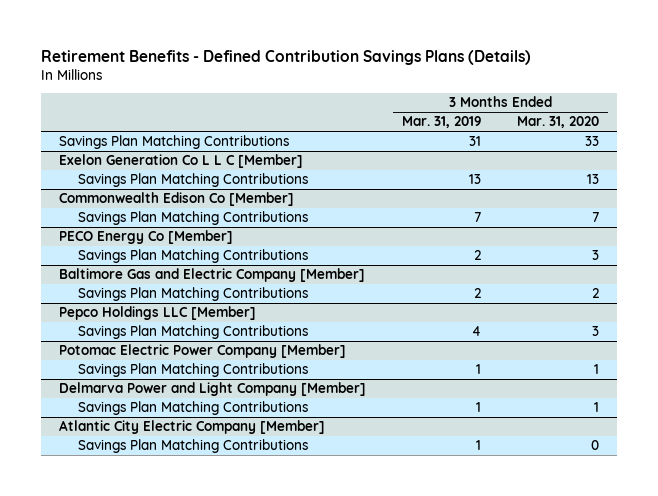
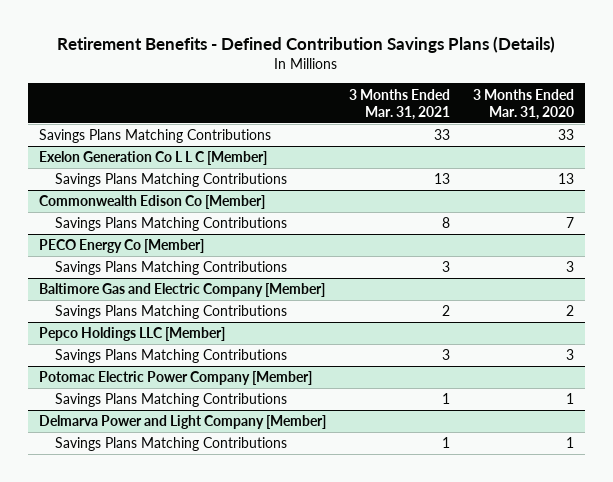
- | 3 Months Ended Mar. 31, 2019 | 3 Months Ended Mar. 31, 2020
+ | 3 Months Ended Mar. 31, 2021 | 3 Months Ended Mar. 31, 2020
- Savings Plan Matching Contributions | 31 | 33
+ Savings Plans Matching Contributions | 33 | 33
@ Exelon Generation Co L L C [Member]
- Savings Plan Matching Contributions | 13 | 13
+ Savings Plans Matching Contributions | 13 | 13
@ Commonwealth Edison Co [Member]
- Savings Plan Matching Contributions | 7 | 7
+ Savings Plans Matching Contributions | 8 | 7
@ PECO Energy Co [Member]
- Savings Plan Matching Contributions | 2 | 3
+ Savings Plans Matching Contributions | 3 | 3
@ Baltimore Gas and Electric Company [Member]
- Savings Plan Matching Contributions | 2 | 2
+ Savings Plans Matching Contributions | 2 | 2
@ Pepco Holdings LLC [Member]
- Savings Plan Matching Contributions | 4 | 3
+ Savings Plans Matching Contributions | 3 | 3
@ Potomac Electric Power Company [Member]
- Savings Plan Matching Contributions | 1 | 1
+ Savings Plans Matching Contributions | 1 | 1
@ Delmarva Power and Light Company [Member]
- Savings Plan Matching Contributions | 1 | 1
- Atlantic City Electric Company [Member]
- Savings Plan Matching Contributions | 1 | 0
@ Delmarva Power and Light Company [Member]
+ Savings Plans Matching Contributions | 1 | 1

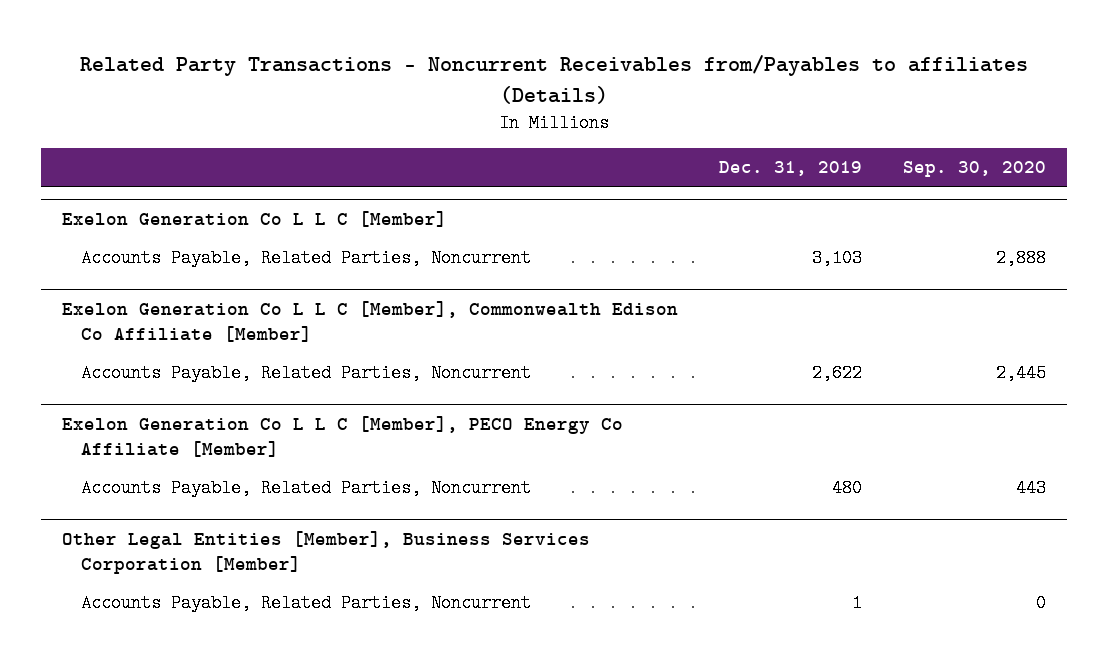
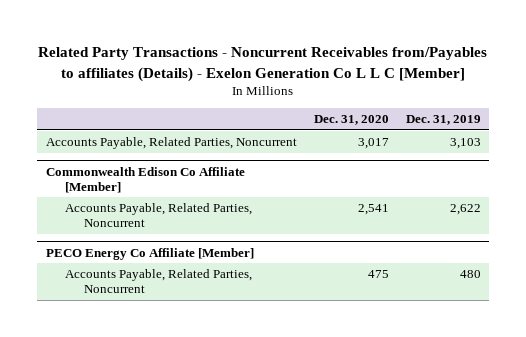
- Related Party Transactions - Noncurrent Receivables from/Payables to affiliates (Details)
+ Related Party Transactions - Noncurrent Receivables from/Payables to affiliates (Details) - Exelon Generation Co L L C [Member]
- | Dec. 31, 2019 | Sep. 30, 2020
+ | Dec. 31, 2020 | Dec. 31, 2019
- Exelon Generation Co L L C [Member]
- Exelon Generation Co L L C [Member], Commonwealth Edison Co Affiliate [Member]
+ Commonwealth Edison Co Affiliate [Member]
- Exelon Generation Co L L C [Member], PECO Energy Co Affiliate [Member]
+ PECO Energy Co Affiliate [Member]
- Other Legal Entities [Member], Business Services Corporation [Member]
- Accounts Payable, Related Parties, Noncurrent | 1 | 0

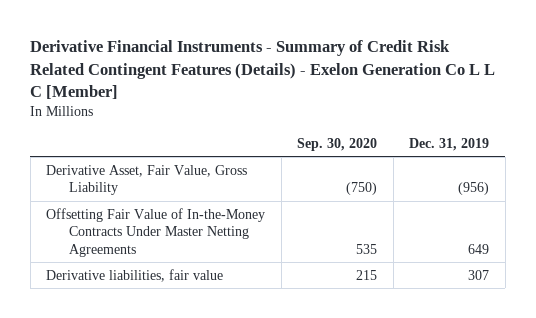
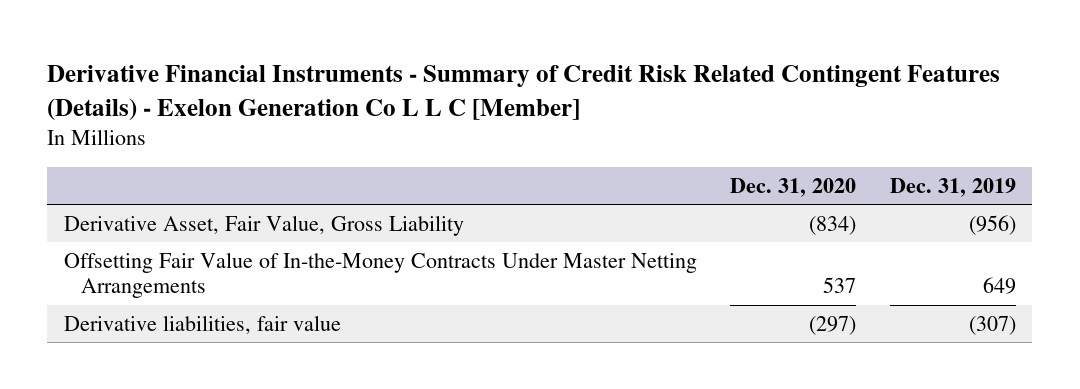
- | Sep. 30, 2020 | Dec. 31, 2019
+ | Dec. 31, 2020 | Dec. 31, 2019
- Offsetting Fair Value of In-the-Money Contracts Under Master Netting Agreements | 535 | 649
- Derivative liabilities, fair value | 215 | 307
+ Offsetting Fair Value of In-the-Money Contracts Under Master Netting Arrangements | 537 | 649
+ Derivative liabilities, fair value | (297) | (307)

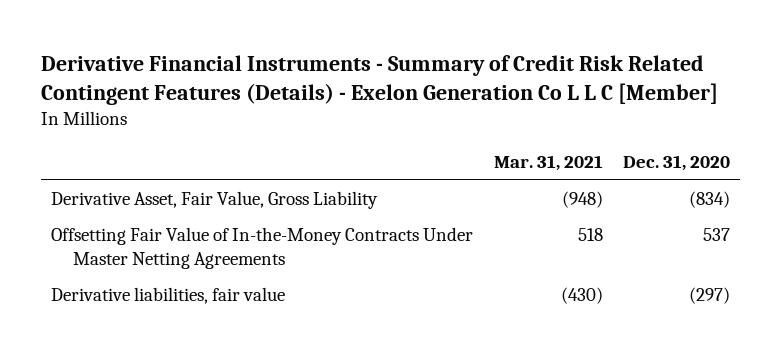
- | Dec. 31, 2020 | Dec. 31, 2019
+ | Mar. 31, 2021 | Dec. 31, 2020
- Offsetting Fair Value of In-the-Money Contracts Under Master Netting Arrangements | 537 | 649
+ Offsetting Fair Value of In-the-Money Contracts Under Master Netting Agreements | 518 | 537

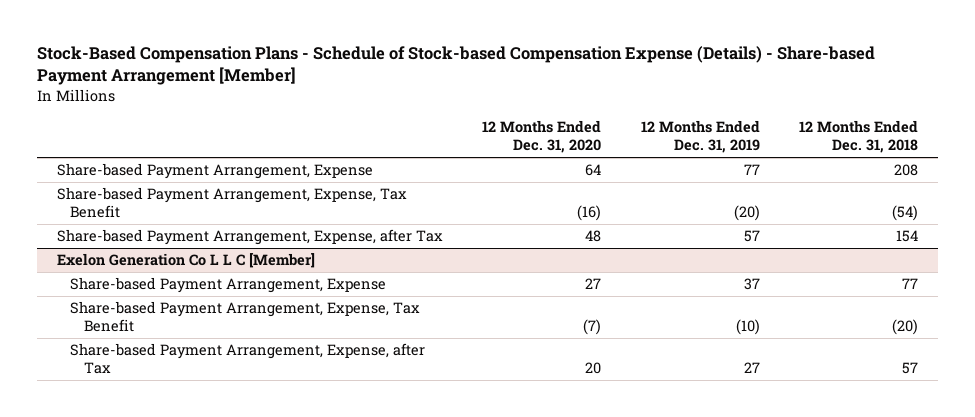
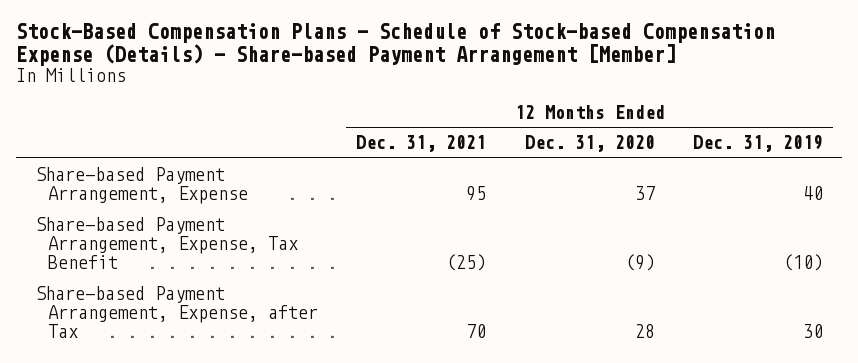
- | 12 Months Ended Dec. 31, 2020 | 12 Months Ended Dec. 31, 2019 | 12 Months Ended Dec. 31, 2018
+ | 12 Months Ended Dec. 31, 2021 | 12 Months Ended Dec. 31, 2020 | 12 Months Ended Dec. 31, 2019
- Share-based Payment Arrangement, Expense | 64 | 77 | 208
- Share-based Payment Arrangement, Expense, Tax Benefit | (16) | (20) | (54)
- Share-based Payment Arrangement, Expense, after Tax | 48 | 57 | 154
- Exelon Generation Co L L C [Member]
- Share-based Payment Arrangement, Expense | 27 | 37 | 77
- Share-based Payment Arrangement, Expense, Tax Benefit | (7) | (10) | (20)
- Share-based Payment Arrangement, Expense, after Tax | 20 | 27 | 57
+ Share-based Payment Arrangement, Expense | 95 | 37 | 40
+ Share-based Payment Arrangement, Expense, Tax Benefit | (25) | (9) | (10)
+ Share-based Payment Arrangement, Expense, after Tax | 70 | 28 | 30

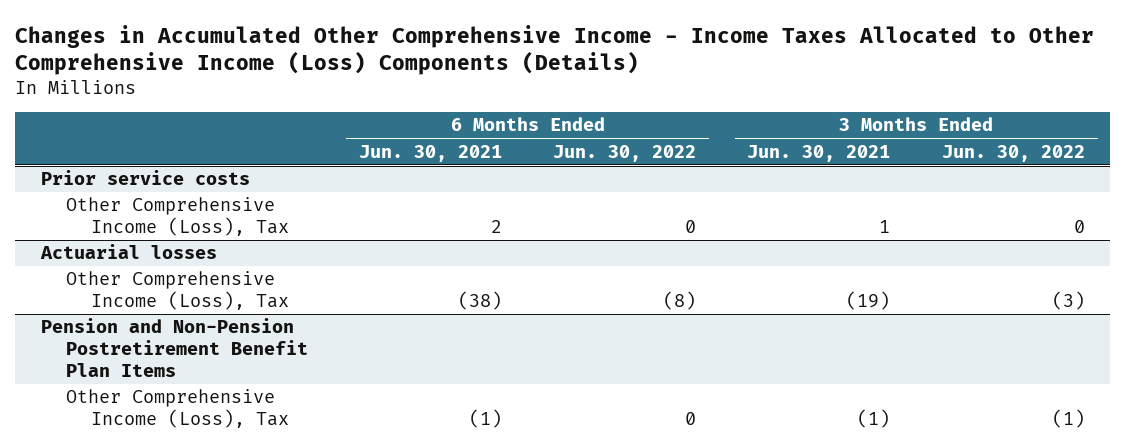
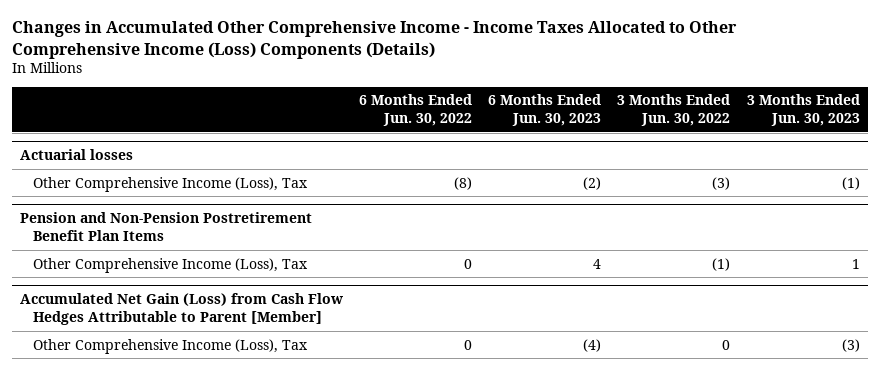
- | 6 Months Ended Jun. 30, 2021 | 6 Months Ended Jun. 30, 2022 | 3 Months Ended Jun. 30, 2021 | 3 Months Ended Jun. 30, 2022
+ | 6 Months Ended Jun. 30, 2022 | 6 Months Ended Jun. 30, 2023 | 3 Months Ended Jun. 30, 2022 | 3 Months Ended Jun. 30, 2023
- Prior service costs
- Other Comprehensive Income (Loss), Tax | 2 | 0 | 1 | 0
+ Accumulated Net Gain (Loss) from Cash Flow Hedges Attributable to Parent [Member]
+ Other Comprehensive Income (Loss), Tax | 0 | (4) | 0 | (3)

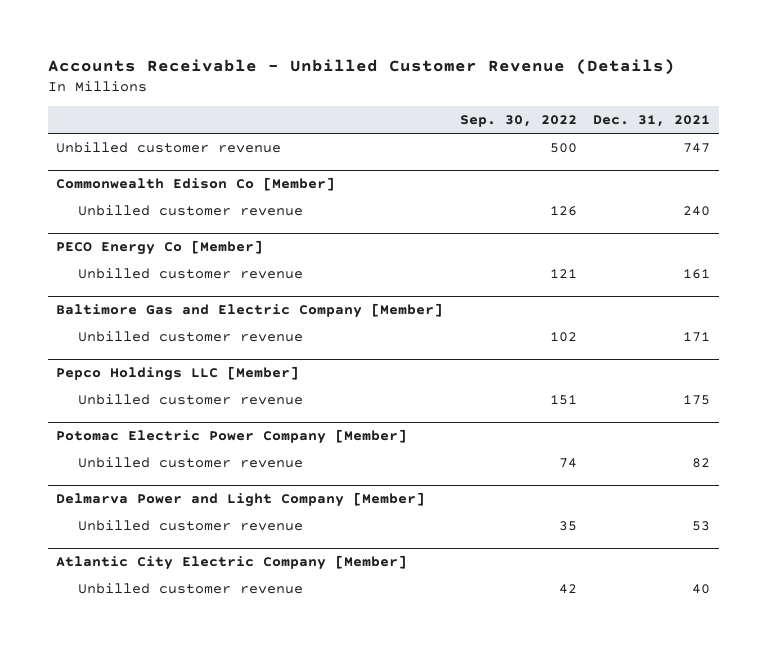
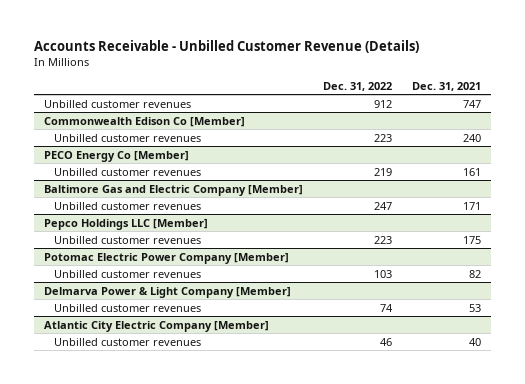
- | Sep. 30, 2022 | Dec. 31, 2021
+ | Dec. 31, 2022 | Dec. 31, 2021
- Unbilled customer revenue | 500 | 747
+ Unbilled customer revenues | 912 | 747
@ Commonwealth Edison Co [Member]
- Unbilled customer revenue | 126 | 240
+ Unbilled customer revenues | 223 | 240
@ PECO Energy Co [Member]
- Unbilled customer revenue | 121 | 161
+ Unbilled customer revenues | 219 | 161
@ Baltimore Gas and Electric Company [Member]
- Unbilled customer revenue | 102 | 171
+ Unbilled customer revenues | 247 | 171
@ Pepco Holdings LLC [Member]
- Unbilled customer revenue | 151 | 175
+ Unbilled customer revenues | 223 | 175
@ Potomac Electric Power Company [Member]
- Unbilled customer revenue | 74 | 82
- Delmarva Power and Light Company [Member]
- Unbilled customer revenue | 35 | 53
@ Potomac Electric Power Company [Member]
+ Unbilled customer revenues | 103 | 82
+ Delmarva Power & Light Company [Member]
+ Unbilled customer revenues | 74 | 53
@ Atlantic City Electric Company [Member]
- Unbilled customer revenue | 42 | 40
+ Unbilled customer revenues | 46 | 40

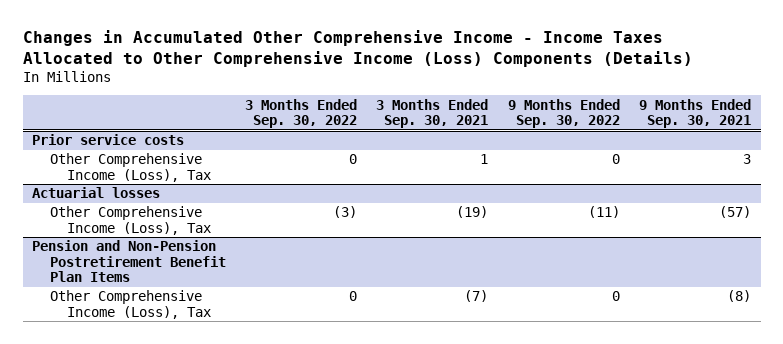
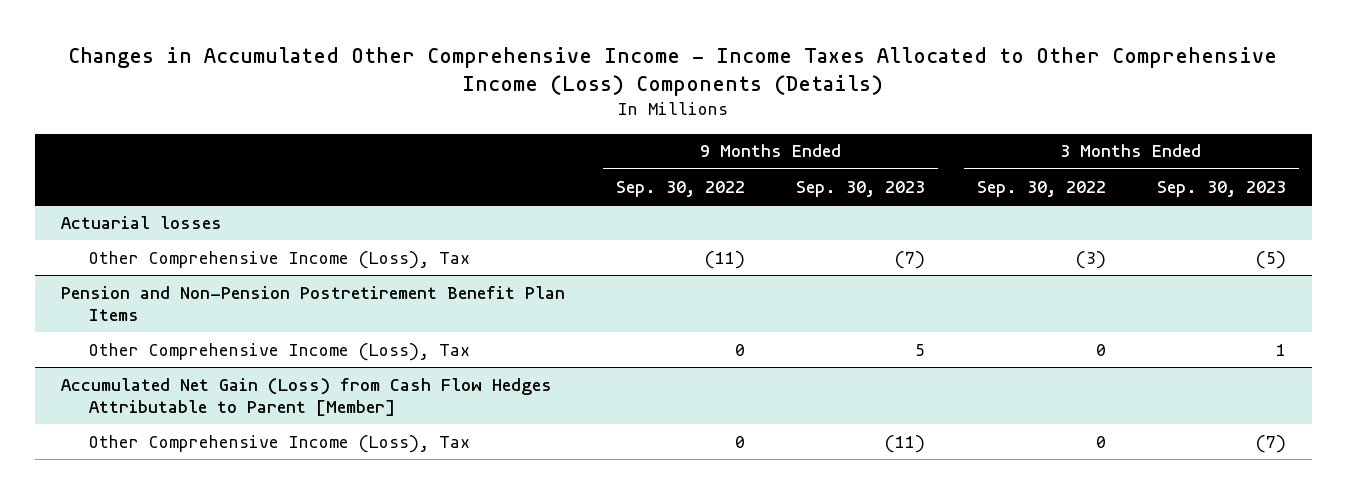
- | 3 Months Ended Sep. 30, 2022 | 3 Months Ended Sep. 30, 2021 | 9 Months Ended Sep. 30, 2022 | 9 Months Ended Sep. 30, 2021
+ | 9 Months Ended Sep. 30, 2022 | 9 Months Ended Sep. 30, 2023 | 3 Months Ended Sep. 30, 2022 | 3 Months Ended Sep. 30, 2023
- Prior service costs
- Other Comprehensive Income (Loss), Tax | 0 | 1 | 0 | 3
+ Accumulated Net Gain (Loss) from Cash Flow Hedges Attributable to Parent [Member]
+ Other Comprehensive Income (Loss), Tax | 0 | (11) | 0 | (7)

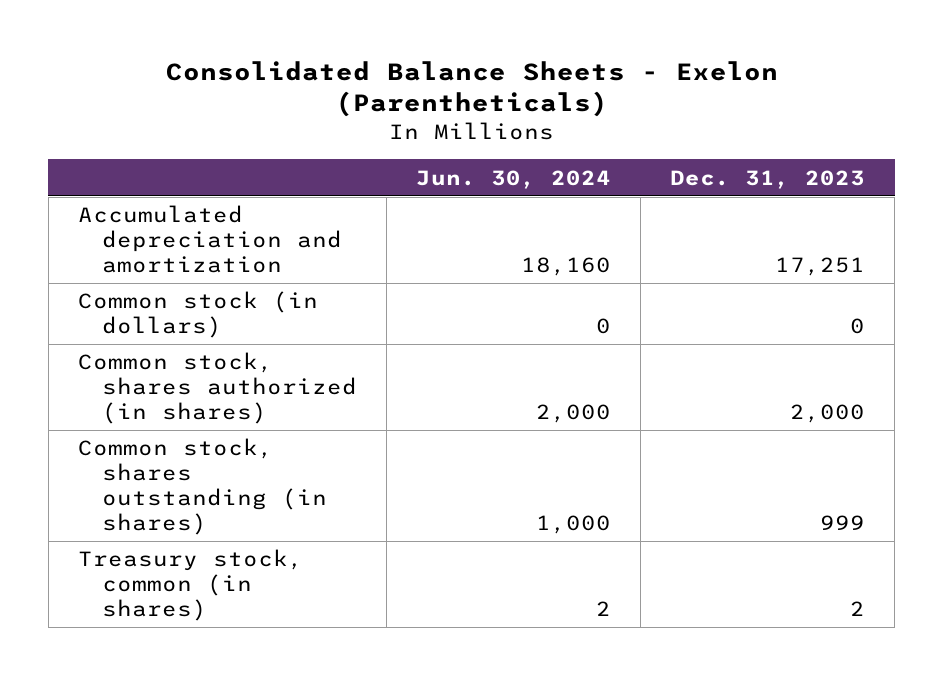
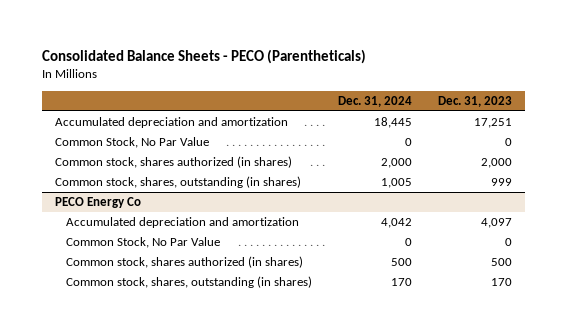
- Consolidated Balance Sheets - Exelon (Parentheticals)
+ Consolidated Balance Sheets - PECO (Parentheticals)
- | Jun. 30, 2024 | Dec. 31, 2023
+ | Dec. 31, 2024 | Dec. 31, 2023
- Common stock (in dollars) | 0 | 0
+ Common Stock, No Par Value | 0 | 0
- Common stock, shares outstanding (in shares) | 1,000 | 999
- Treasury stock, common (in shares) | 2 | 2
+ Common stock, shares, outstanding (in shares) | 1,005 | 999
+ PECO Energy Co
+ Accumulated depreciation and amortization | 4,042 | 4,097
+ Common Stock, No Par Value | 0 | 0
+ Common stock, shares authorized (in shares) | 500 | 500
+ Common stock, shares, outstanding (in shares) | 170 | 170

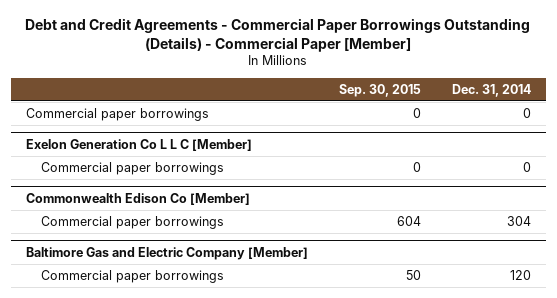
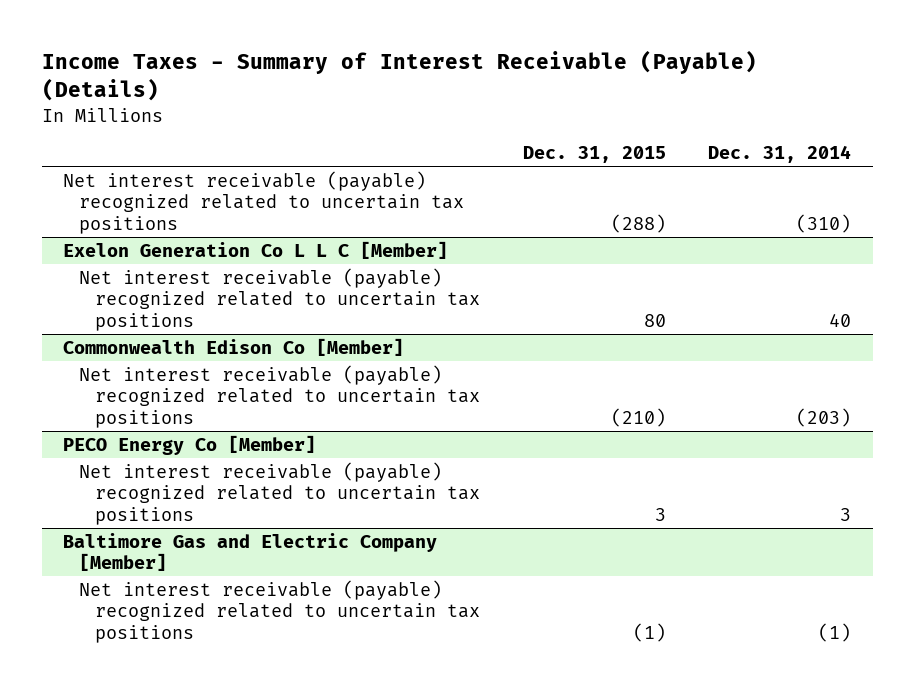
- Debt and Credit Agreements - Commercial Paper Borrowings Outstanding (Details) - Commercial Paper [Member]
+ Income Taxes - Summary of Interest Receivable (Payable) (Details)
- | Sep. 30, 2015 | Dec. 31, 2014
+ | Dec. 31, 2015 | Dec. 31, 2014
- Commercial paper borrowings | 0 | 0
+ Net interest receivable (payable) recognized related to uncertain tax positions | (288) | (310)
@ Exelon Generation Co L L C [Member]
- Commercial paper borrowings | 0 | 0
+ Net interest receivable (payable) recognized related to uncertain tax positions | 80 | 40
@ Commonwealth Edison Co [Member]
- Commercial paper borrowings | 604 | 304
+ Net interest receivable (payable) recognized related to uncertain tax positions | (210) | (203)
+ PECO Energy Co [Member]
+ Net interest receivable (payable) recognized related to uncertain tax positions | 3 | 3
@ Baltimore Gas and Electric Company [Member]
- Commercial paper borrowings | 50 | 120
+ Net interest receivable (payable) recognized related to uncertain tax positions | (1) | (1)

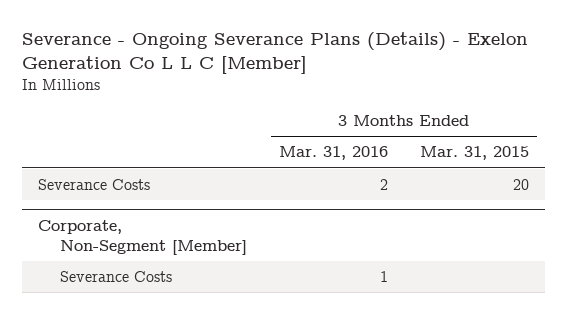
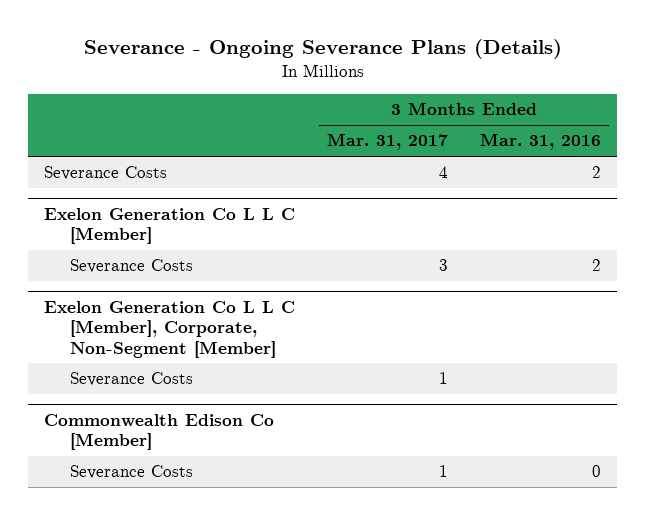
- Severance - Ongoing Severance Plans (Details) - Exelon Generation Co L L C [Member]
+ Severance - Ongoing Severance Plans (Details)
- | 3 Months Ended Mar. 31, 2016 | 3 Months Ended Mar. 31, 2015
+ | 3 Months Ended Mar. 31, 2017 | 3 Months Ended Mar. 31, 2016
- Corporate, Non-Segment [Member]
- Severance Costs | 1 |
+ Exelon Generation Co L L C [Member]
+ Severance Costs | 3 | 2
+ Exelon Generation Co L L C [Member], Corporate, Non-Segment [Member]
+ Severance Costs | 1 |
+ Commonwealth Edison Co [Member]
+ Severance Costs | 1 | 0

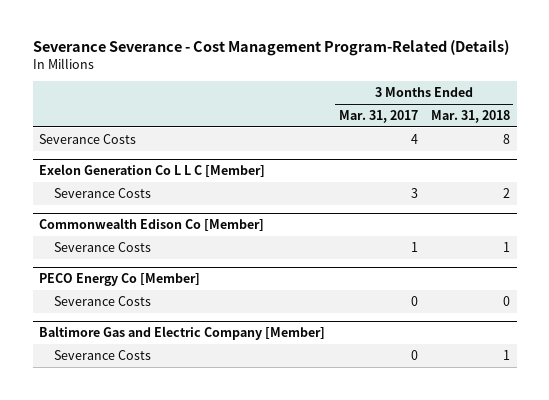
- Severance - Ongoing Severance Plans (Details)
+ Severance Severance - Cost Management Program-Related (Details)
- | 3 Months Ended Mar. 31, 2017 | 3 Months Ended Mar. 31, 2016
+ | 3 Months Ended Mar. 31, 2017 | 3 Months Ended Mar. 31, 2018
- Exelon Generation Co L L C [Member], Corporate, Non-Segment [Member]
- Severance Costs | 1 |
+ PECO Energy Co [Member]
+ Severance Costs | 0 | 0
+ Baltimore Gas and Electric Company [Member]
+ Severance Costs | 0 | 1

